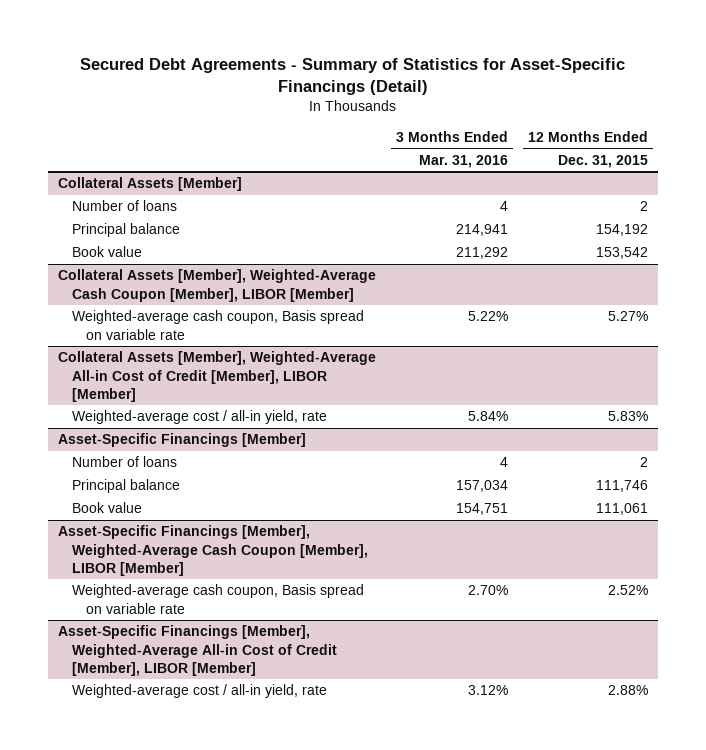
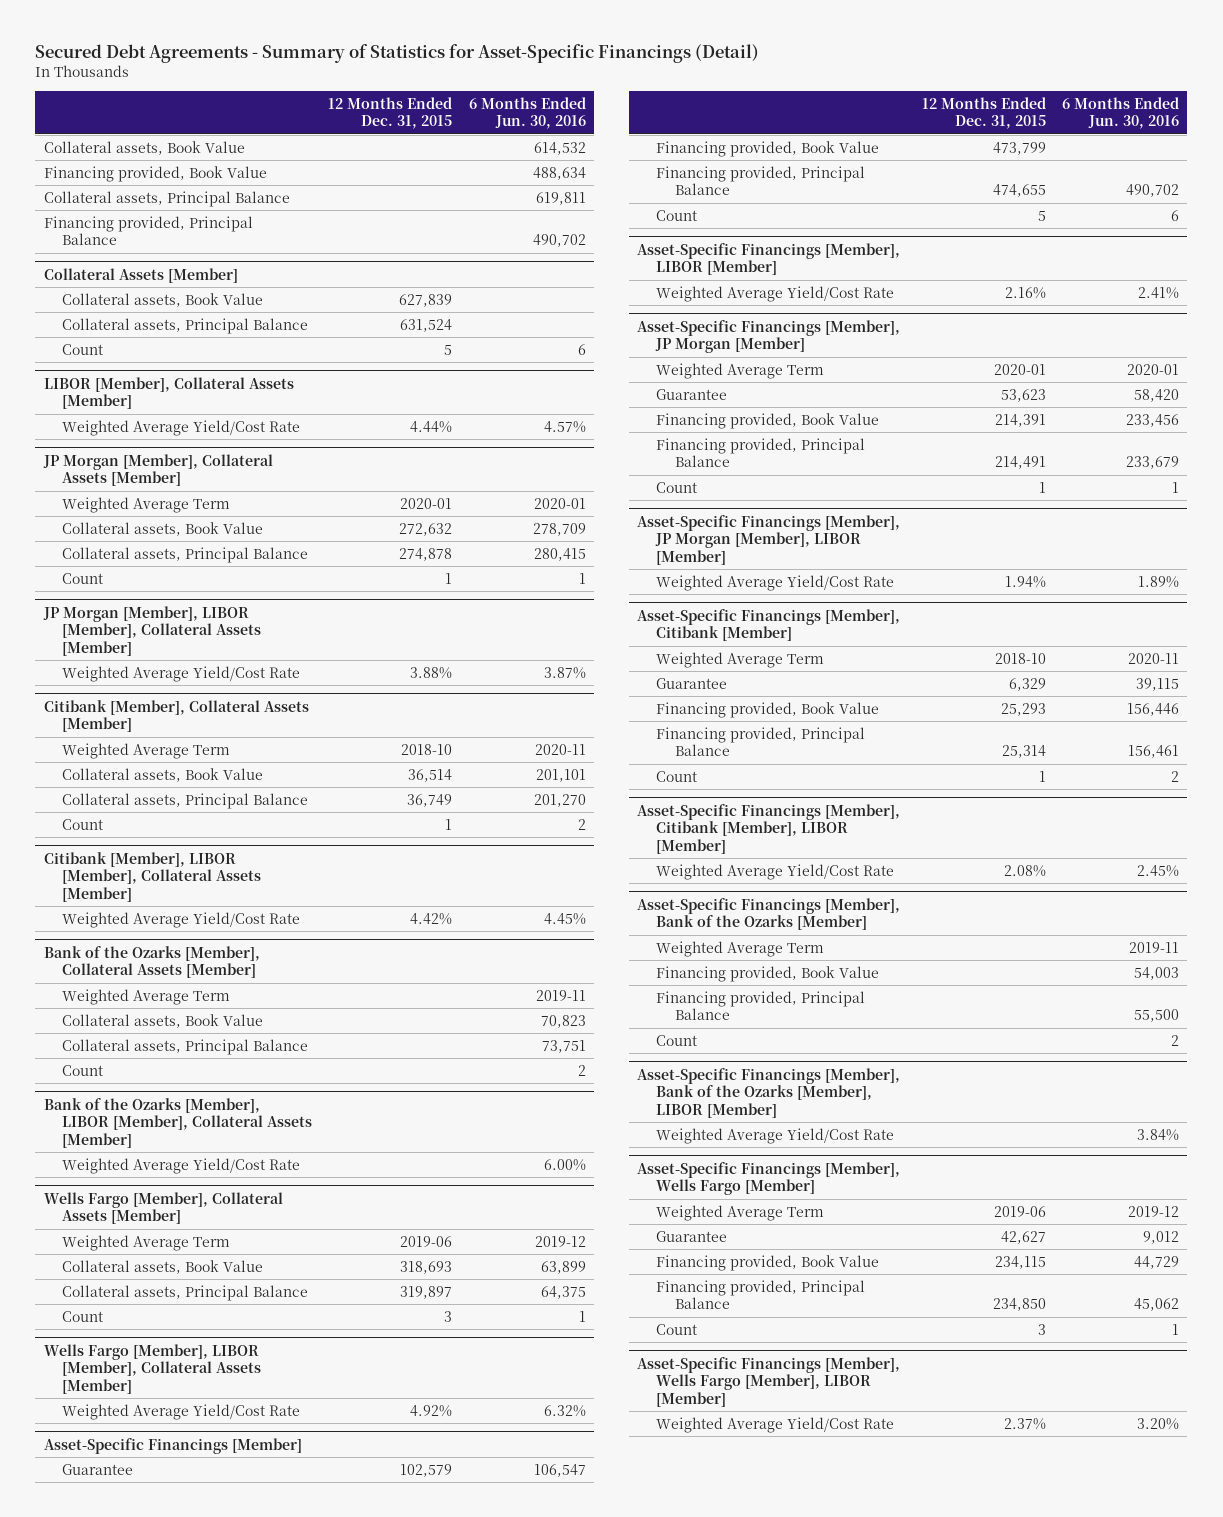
- | 3 Months Ended Mar. 31, 2016 | 12 Months Ended Dec. 31, 2015
+ | 12 Months Ended Dec. 31, 2015 | 6 Months Ended Jun. 30, 2016
+ Collateral assets, Book Value | | 614,532
+ Financing provided, Book Value | | 488,634
+ Collateral assets, Principal Balance | | 619,811
+ Financing provided, Principal Balance | | 490,702
@ Collateral Assets [Member]
- Number of loans | 4 | 2
- Principal balance | 214,941 | 154,192
- Book value | 211,292 | 153,542
- Collateral Assets [Member], Weighted-Average Cash Coupon [Member], LIBOR [Member]
- Weighted-average cash coupon, Basis spread on variable rate | 5.22% | 5.27%
- Collateral Assets [Member], Weighted-Average All-in Cost of Credit [Member], LIBOR [Member]
- Weighted-average cost / all-in yield, rate | 5.84% | 5.83%
@ Collateral Assets [Member]
+ Collateral assets, Book Value | 627,839 |
+ Collateral assets, Principal Balance | 631,524 |
+ Count | 5 | 6
+ LIBOR [Member], Collateral Assets [Member]
+ Weighted Average Yield/Cost Rate | 4.44% | 4.57%
+ JP Morgan [Member], Collateral Assets [Member]
+ Weighted Average Term | 2020-01 | 2020-01
+ Collateral assets, Book Value | 272,632 | 278,709
+ Collateral assets, Principal Balance | 274,878 | 280,415
+ Count | 1 | 1
+ JP Morgan [Member], LIBOR [Member], Collateral Assets [Member]
+ Weighted Average Yield/Cost Rate | 3.88% | 3.87%
+ Citibank [Member], Collateral Assets [Member]
+ Weighted Average Term | 2018-10 | 2020-11
+ Collateral assets, Book Value | 36,514 | 201,101
+ Collateral assets, Principal Balance | 36,749 | 201,270
+ Count | 1 | 2
+ Citibank [Member], LIBOR [Member], Collateral Assets [Member]
+ Weighted Average Yield/Cost Rate | 4.42% | 4.45%
+ Bank of the Ozarks [Member], Collateral Assets [Member]
+ Weighted Average Term | | 2019-11
+ Collateral assets, Book Value | | 70,823
+ Collateral assets, Principal Balance | | 73,751
+ Count | | 2
+ Bank of the Ozarks [Member], LIBOR [Member], Collateral Assets [Member]
+ Weighted Average Yield/Cost Rate | | 6.00%
+ Wells Fargo [Member], Collateral Assets [Member]
+ Weighted Average Term | 2019-06 | 2019-12
+ Collateral assets, Book Value | 318,693 | 63,899
+ Collateral assets, Principal Balance | 319,897 | 64,375
+ Count | 3 | 1
+ Wells Fargo [Member], LIBOR [Member], Collateral Assets [Member]
+ Weighted Average Yield/Cost Rate | 4.92% | 6.32%
@ Asset-Specific Financings [Member]
- Number of loans | 4 | 2
- Principal balance | 157,034 | 111,746
- Book value | 154,751 | 111,061
- Asset-Specific Financings [Member], Weighted-Average Cash Coupon [Member], LIBOR [Member]
- Weighted-average cash coupon, Basis spread on variable rate | 2.70% | 2.52%
- Asset-Specific Financings [Member], Weighted-Average All-in Cost of Credit [Member], LIBOR [Member]
- Weighted-average cost / all-in yield, rate | 3.12% | 2.88%
@ Asset-Specific Financings [Member]
+ Guarantee | 102,579 | 106,547
+ Financing provided, Book Value | 473,799 |
+ Financing provided, Principal Balance | 474,655 | 490,702
+ Count | 5 | 6
+ Asset-Specific Financings [Member], LIBOR [Member]
+ Weighted Average Yield/Cost Rate | 2.16% | 2.41%
+ Asset-Specific Financings [Member], JP Morgan [Member]
+ Weighted Average Term | 2020-01 | 2020-01
+ Guarantee | 53,623 | 58,420
+ Financing provided, Book Value | 214,391 | 233,456
+ Financing provided, Principal Balance | 214,491 | 233,679
+ Count | 1 | 1
+ Asset-Specific Financings [Member], JP Morgan [Member], LIBOR [Member]
+ Weighted Average Yield/Cost Rate | 1.94% | 1.89%
+ Asset-Specific Financings [Member], Citibank [Member]
+ Weighted Average Term | 2018-10 | 2020-11
+ Guarantee | 6,329 | 39,115
+ Financing provided, Book Value | 25,293 | 156,446
+ Financing provided, Principal Balance | 25,314 | 156,461
+ Count | 1 | 2
+ Asset-Specific Financings [Member], Citibank [Member], LIBOR [Member]
+ Weighted Average Yield/Cost Rate | 2.08% | 2.45%
+ Asset-Specific Financings [Member], Bank of the Ozarks [Member]
+ Weighted Average Term | | 2019-11
+ Financing provided, Book Value | | 54,003
+ Financing provided, Principal Balance | | 55,500
+ Count | | 2
+ Asset-Specific Financings [Member], Bank of the Ozarks [Member], LIBOR [Member]
+ Weighted Average Yield/Cost Rate | | 3.84%
+ Asset-Specific Financings [Member], Wells Fargo [Member]
+ Weighted Average Term | 2019-06 | 2019-12
+ Guarantee | 42,627 | 9,012
+ Financing provided, Book Value | 234,115 | 44,729
+ Financing provided, Principal Balance | 234,850 | 45,062
+ Count | 3 | 1
+ Asset-Specific Financings [Member], Wells Fargo [Member], LIBOR [Member]
+ Weighted Average Yield/Cost Rate | 2.37% | 3.20%

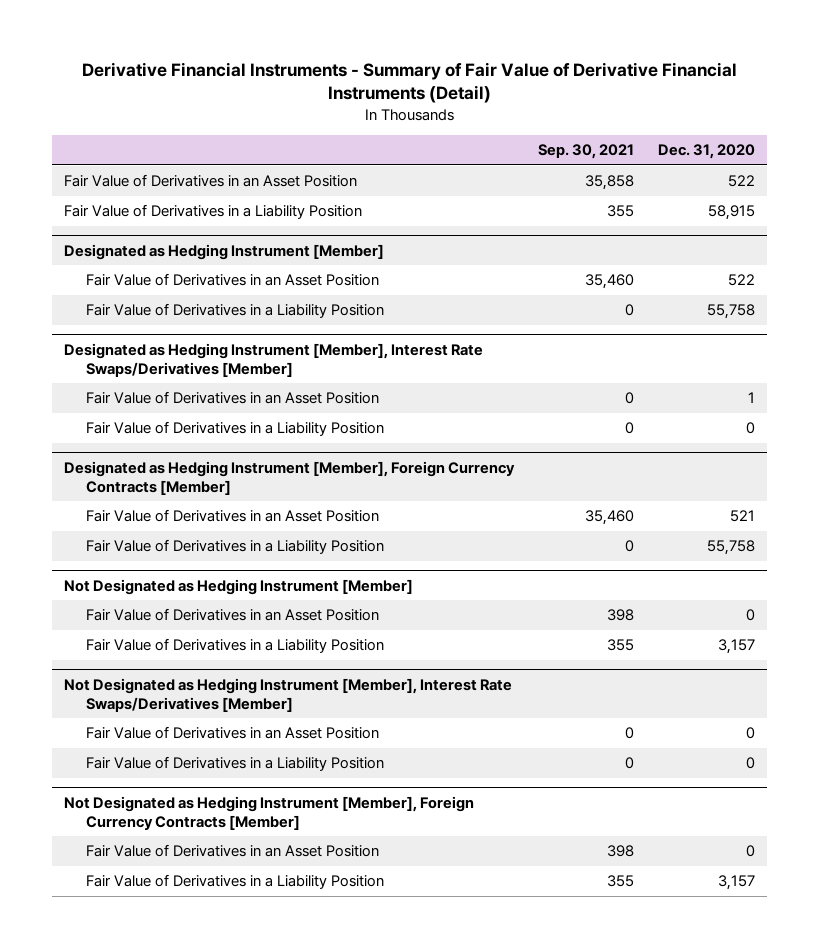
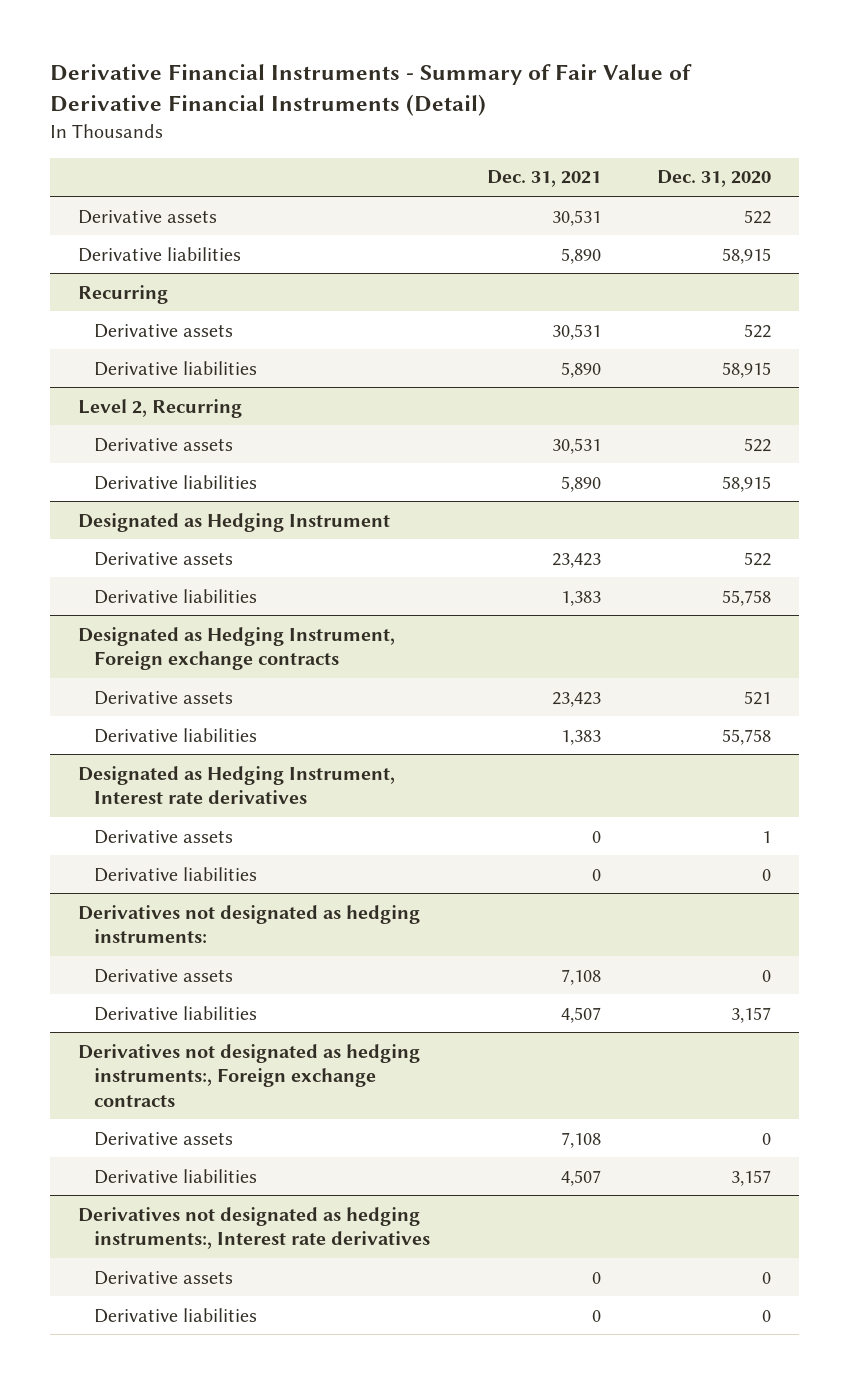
- | Sep. 30, 2021 | Dec. 31, 2020
+ | Dec. 31, 2021 | Dec. 31, 2020
- Fair Value of Derivatives in an Asset Position | 35,858 | 522
- Fair Value of Derivatives in a Liability Position | 355 | 58,915
- Designated as Hedging Instrument [Member]
- Fair Value of Derivatives in an Asset Position | 35,460 | 522
- Fair Value of Derivatives in a Liability Position | 0 | 55,758
- Designated as Hedging Instrument [Member], Interest Rate Swaps/Derivatives [Member]
- Fair Value of Derivatives in an Asset Position | 0 | 1
- Fair Value of Derivatives in a Liability Position | 0 | 0
- Designated as Hedging Instrument [Member], Foreign Currency Contracts [Member]
- Fair Value of Derivatives in an Asset Position | 35,460 | 521
- Fair Value of Derivatives in a Liability Position | 0 | 55,758
- Not Designated as Hedging Instrument [Member]
- Fair Value of Derivatives in an Asset Position | 398 | 0
- Fair Value of Derivatives in a Liability Position | 355 | 3,157
- Not Designated as Hedging Instrument [Member], Interest Rate Swaps/Derivatives [Member]
- Fair Value of Derivatives in an Asset Position | 0 | 0
- Fair Value of Derivatives in a Liability Position | 0 | 0
- Not Designated as Hedging Instrument [Member], Foreign Currency Contracts [Member]
- Fair Value of Derivatives in an Asset Position | 398 | 0
- Fair Value of Derivatives in a Liability Position | 355 | 3,157
+ Derivative assets | 30,531 | 522
+ Derivative liabilities | 5,890 | 58,915
+ Recurring
+ Derivative assets | 30,531 | 522
+ Derivative liabilities | 5,890 | 58,915
+ Level 2, Recurring
+ Derivative assets | 30,531 | 522
+ Derivative liabilities | 5,890 | 58,915
+ Designated as Hedging Instrument
+ Derivative assets | 23,423 | 522
+ Derivative liabilities | 1,383 | 55,758
+ Designated as Hedging Instrument, Foreign exchange contracts
+ Derivative assets | 23,423 | 521
+ Derivative liabilities | 1,383 | 55,758
+ Designated as Hedging Instrument, Interest rate derivatives
+ Derivative assets | 0 | 1
+ Derivative liabilities | 0 | 0
+ Derivatives not designated as hedging instruments:
+ Derivative assets | 7,108 | 0
+ Derivative liabilities | 4,507 | 3,157
+ Derivatives not designated as hedging instruments:, Foreign exchange contracts
+ Derivative assets | 7,108 | 0
+ Derivative liabilities | 4,507 | 3,157
+ Derivatives not designated as hedging instruments:, Interest rate derivatives
+ Derivative assets | 0 | 0
+ Derivative liabilities | 0 | 0

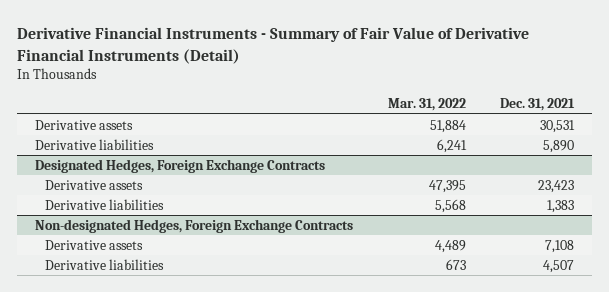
- | Dec. 31, 2021 | Dec. 31, 2020
+ | Mar. 31, 2022 | Dec. 31, 2021
- Recurring
- Derivative assets | 30,531 | 522
- Derivative liabilities | 5,890 | 58,915
- Level 2, Recurring
- Derivative assets | 30,531 | 522
- Derivative liabilities | 5,890 | 58,915
- Designated as Hedging Instrument
- Derivative assets | 23,423 | 522
- Derivative liabilities | 1,383 | 55,758
- Designated as Hedging Instrument, Foreign exchange contracts
+ Designated Hedges, Foreign Exchange Contracts
- Designated as Hedging Instrument, Interest rate derivatives
- Derivative assets | 0 | 1
- Derivative liabilities | 0 | 0
- Derivatives not designated as hedging instruments:
- Derivative assets | 7,108 | 0
- Derivative liabilities | 4,507 | 3,157
- Derivatives not designated as hedging instruments:, Foreign exchange contracts
+ Non-designated Hedges, Foreign Exchange Contracts
- Derivatives not designated as hedging instruments:, Interest rate derivatives
- Derivative assets | 0 | 0
- Derivative liabilities | 0 | 0

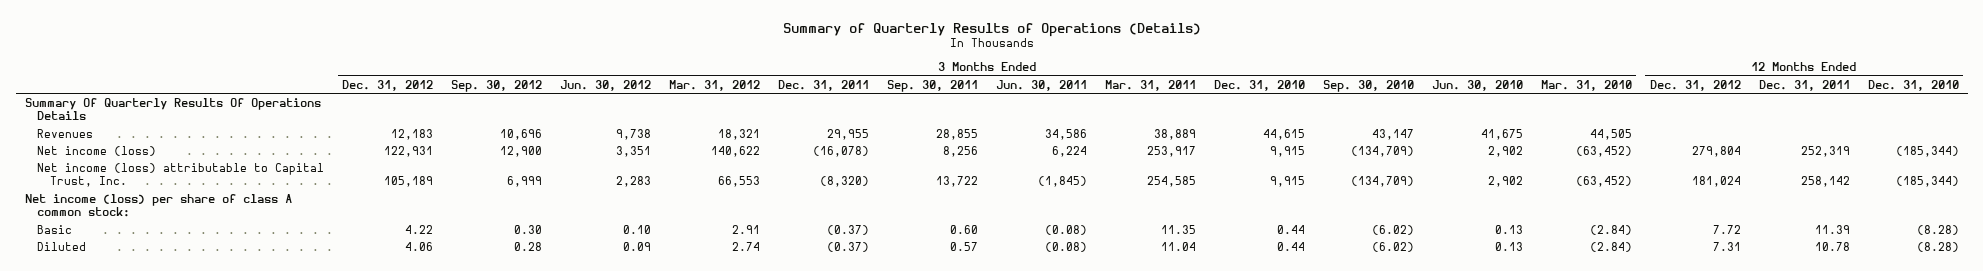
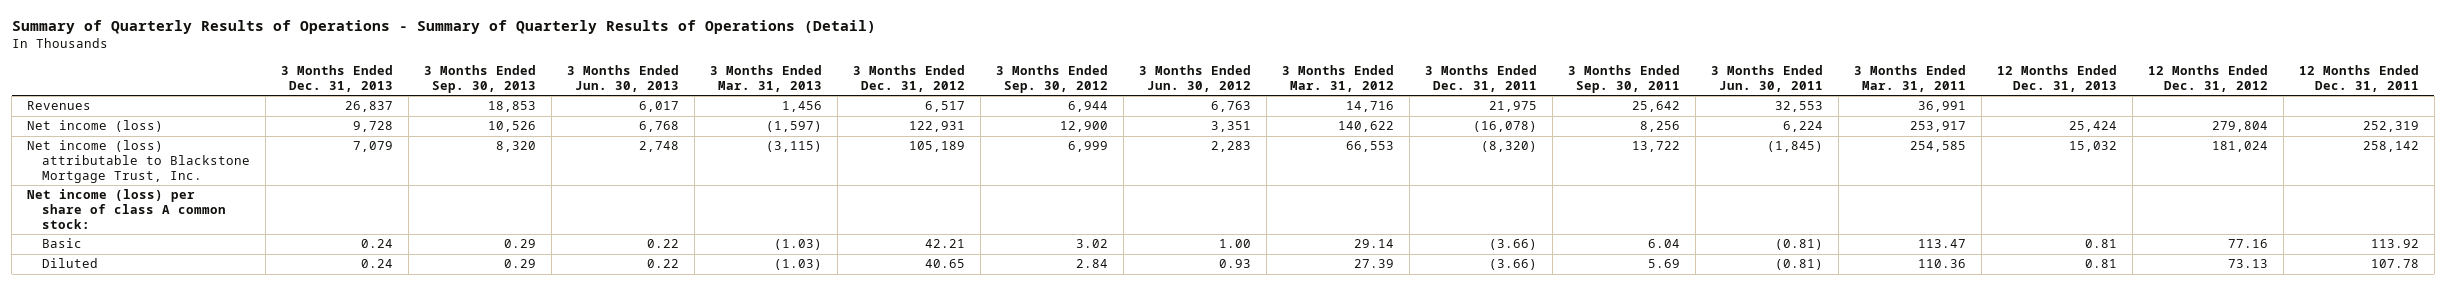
- Summary of Quarterly Results of Operations (Details)
+ Summary of Quarterly Results of Operations - Summary of Quarterly Results of Operations (Detail)
- | 3 Months Ended Dec. 31, 2012 | 3 Months Ended Sep. 30, 2012 | 3 Months Ended Jun. 30, 2012 | 3 Months Ended Mar. 31, 2012 | 3 Months Ended Dec. 31, 2011 | 3 Months Ended Sep. 30, 2011 | 3 Months Ended Jun. 30, 2011 | 3 Months Ended Mar. 31, 2011 | 3 Months Ended Dec. 31, 2010 | 3 Months Ended Sep. 30, 2010 | 3 Months Ended Jun. 30, 2010 | 3 Months Ended Mar. 31, 2010 | 12 Months Ended Dec. 31, 2012 | 12 Months Ended Dec. 31, 2011 | 12 Months Ended Dec. 31, 2010
+ | 3 Months Ended Dec. 31, 2013 | 3 Months Ended Sep. 30, 2013 | 3 Months Ended Jun. 30, 2013 | 3 Months Ended Mar. 31, 2013 | 3 Months Ended Dec. 31, 2012 | 3 Months Ended Sep. 30, 2012 | 3 Months Ended Jun. 30, 2012 | 3 Months Ended Mar. 31, 2012 | 3 Months Ended Dec. 31, 2011 | 3 Months Ended Sep. 30, 2011 | 3 Months Ended Jun. 30, 2011 | 3 Months Ended Mar. 31, 2011 | 12 Months Ended Dec. 31, 2013 | 12 Months Ended Dec. 31, 2012 | 12 Months Ended Dec. 31, 2011
- Summary Of Quarterly Results Of Operations Details
- Revenues | 12,183 | 10,696 | 9,738 | 18,321 | 29,955 | 28,855 | 34,586 | 38,889 | 44,615 | 43,147 | 41,675 | 44,505 | | |
+ Revenues | 26,837 | 18,853 | 6,017 | 1,456 | 6,517 | 6,944 | 6,763 | 14,716 | 21,975 | 25,642 | 32,553 | 36,991 | | |
- Net income (loss) attributable to Capital Trust, Inc. | 105,189 | 6,999 | 2,283 | 66,553 | (8,320) | 13,722 | (1,845) | 254,585 | 9,915 | (134,709) | 2,902 | (63,452) | 181,024 | 258,142 | (185,344)
+ Net income (loss) attributable to Blackstone Mortgage Trust, Inc. | 7,079 | 8,320 | 2,748 | (3,115) | 105,189 | 6,999 | 2,283 | 66,553 | (8,320) | 13,722 | (1,845) | 254,585 | 15,032 | 181,024 | 258,142
- Basic | 4.22 | 0.30 | 0.10 | 2.91 | (0.37) | 0.60 | (0.08) | 11.35 | 0.44 | (6.02) | 0.13 | (2.84) | 7.72 | 11.39 | (8.28)
- Diluted | 4.06 | 0.28 | 0.09 | 2.74 | (0.37) | 0.57 | (0.08) | 11.04 | 0.44 | (6.02) | 0.13 | (2.84) | 7.31 | 10.78 | (8.28)
+ Basic | 0.24 | 0.29 | 0.22 | (1.03) | 42.21 | 3.02 | 1.00 | 29.14 | (3.66) | 6.04 | (0.81) | 113.47 | 0.81 | 77.16 | 113.92
+ Diluted | 0.24 | 0.29 | 0.22 | (1.03) | 40.65 | 2.84 | 0.93 | 27.39 | (3.66) | 5.69 | (0.81) | 110.36 | 0.81 | 73.13 | 107.78

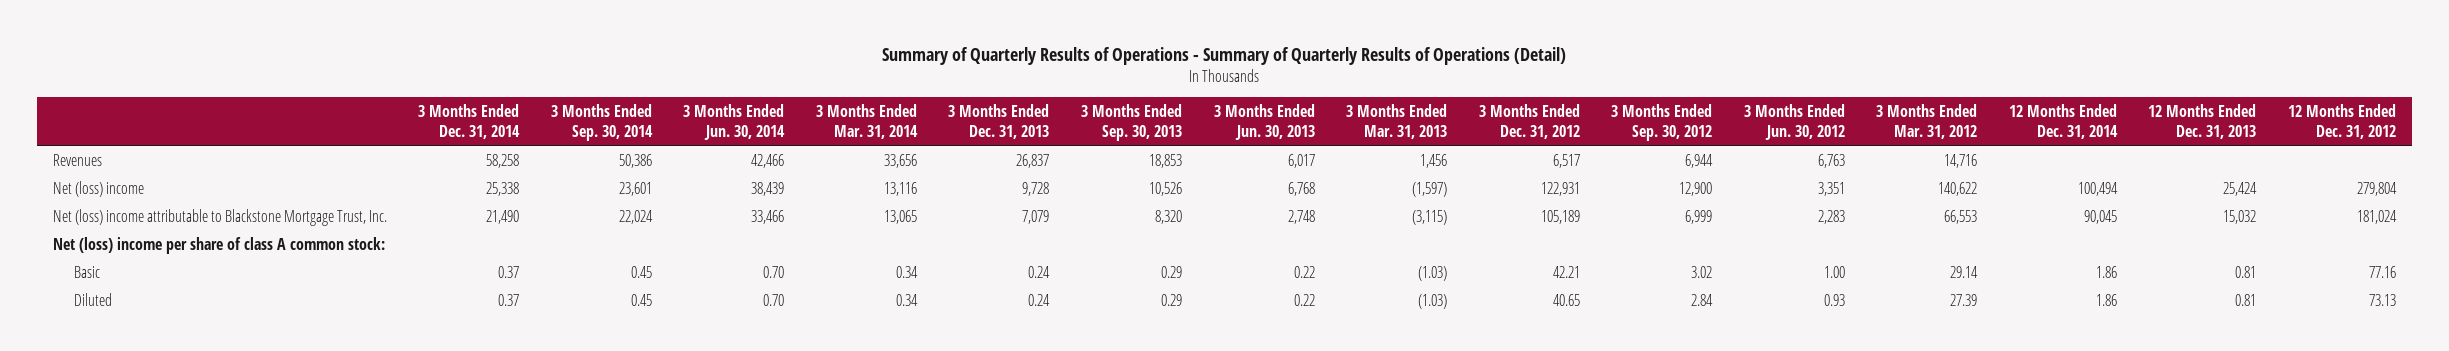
- | 3 Months Ended Dec. 31, 2013 | 3 Months Ended Sep. 30, 2013 | 3 Months Ended Jun. 30, 2013 | 3 Months Ended Mar. 31, 2013 | 3 Months Ended Dec. 31, 2012 | 3 Months Ended Sep. 30, 2012 | 3 Months Ended Jun. 30, 2012 | 3 Months Ended Mar. 31, 2012 | 3 Months Ended Dec. 31, 2011 | 3 Months Ended Sep. 30, 2011 | 3 Months Ended Jun. 30, 2011 | 3 Months Ended Mar. 31, 2011 | 12 Months Ended Dec. 31, 2013 | 12 Months Ended Dec. 31, 2012 | 12 Months Ended Dec. 31, 2011
+ | 3 Months Ended Dec. 31, 2014 | 3 Months Ended Sep. 30, 2014 | 3 Months Ended Jun. 30, 2014 | 3 Months Ended Mar. 31, 2014 | 3 Months Ended Dec. 31, 2013 | 3 Months Ended Sep. 30, 2013 | 3 Months Ended Jun. 30, 2013 | 3 Months Ended Mar. 31, 2013 | 3 Months Ended Dec. 31, 2012 | 3 Months Ended Sep. 30, 2012 | 3 Months Ended Jun. 30, 2012 | 3 Months Ended Mar. 31, 2012 | 12 Months Ended Dec. 31, 2014 | 12 Months Ended Dec. 31, 2013 | 12 Months Ended Dec. 31, 2012
- Net income (loss) | 9,728 | 10,526 | 6,768 | (1,597) | 122,931 | 12,900 | 3,351 | 140,622 | (16,078) | 8,256 | 6,224 | 253,917 | 25,424 | 279,804 | 252,319
- Net income (loss) attributable to Blackstone Mortgage Trust, Inc. | 7,079 | 8,320 | 2,748 | (3,115) | 105,189 | 6,999 | 2,283 | 66,553 | (8,320) | 13,722 | (1,845) | 254,585 | 15,032 | 181,024 | 258,142
- Net income (loss) per share of class A common stock:
+ Net (loss) income | 25,338 | 23,601 | 38,439 | 13,116 | 9,728 | 10,526 | 6,768 | (1,597) | 122,931 | 12,900 | 3,351 | 140,622 | 100,494 | 25,424 | 279,804
+ Net (loss) income attributable to Blackstone Mortgage Trust, Inc. | 21,490 | 22,024 | 33,466 | 13,065 | 7,079 | 8,320 | 2,748 | (3,115) | 105,189 | 6,999 | 2,283 | 66,553 | 90,045 | 15,032 | 181,024
+ Net (loss) income per share of class A common stock:

